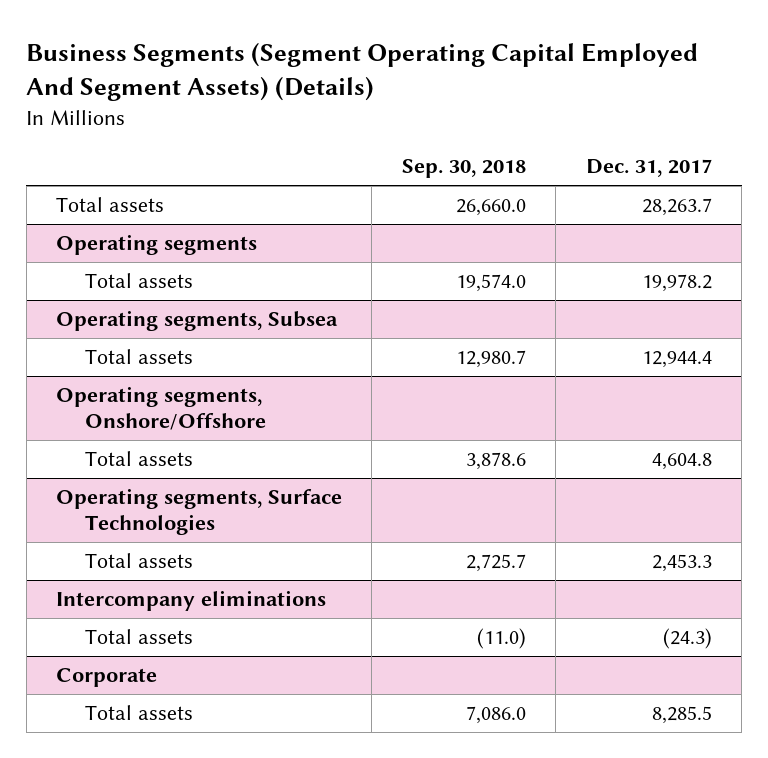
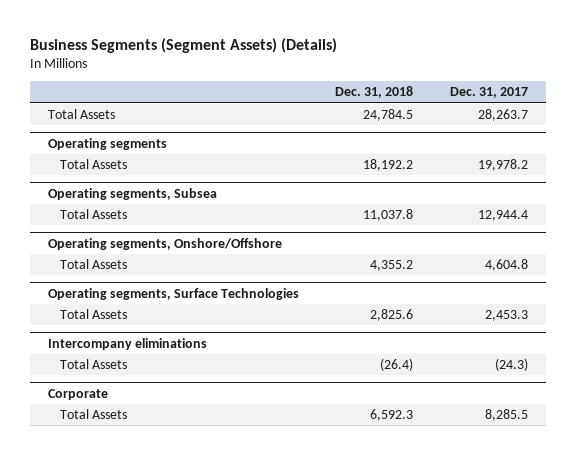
- Business Segments (Segment Operating Capital Employed And Segment Assets) (Details)
+ Business Segments (Segment Assets) (Details)
- | Sep. 30, 2018 | Dec. 31, 2017
+ | Dec. 31, 2018 | Dec. 31, 2017
- Total assets | 26,660.0 | 28,263.7
+ Total Assets | 24,784.5 | 28,263.7
@ Operating segments
- Total assets | 19,574.0 | 19,978.2
+ Total Assets | 18,192.2 | 19,978.2
@ Operating segments, Subsea
- Total assets | 12,980.7 | 12,944.4
+ Total Assets | 11,037.8 | 12,944.4
@ Operating segments, Onshore/Offshore
- Total assets | 3,878.6 | 4,604.8
+ Total Assets | 4,355.2 | 4,604.8
@ Operating segments, Surface Technologies
- Total assets | 2,725.7 | 2,453.3
+ Total Assets | 2,825.6 | 2,453.3
@ Intercompany eliminations
- Total assets | (11.0) | (24.3)
+ Total Assets | (26.4) | (24.3)
@ Corporate
- Total assets | 7,086.0 | 8,285.5
+ Total Assets | 6,592.3 | 8,285.5

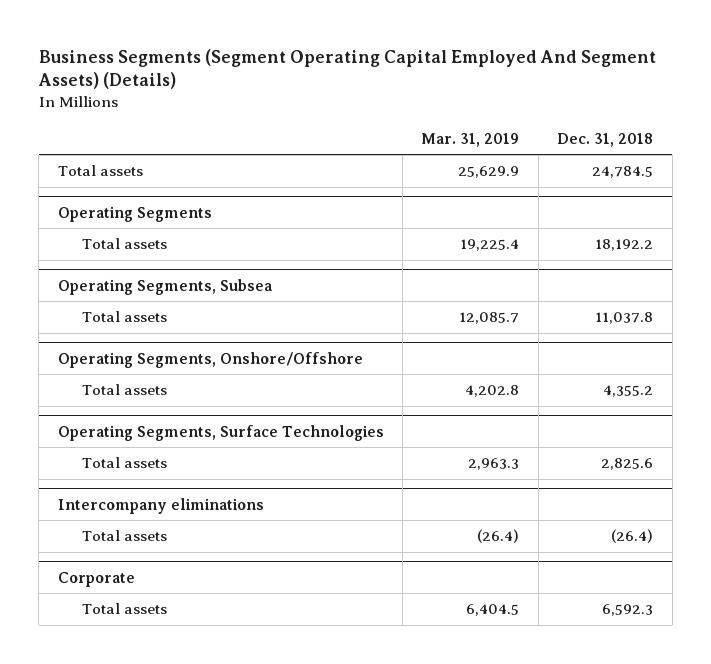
- Business Segments (Segment Assets) (Details)
+ Business Segments (Segment Operating Capital Employed And Segment Assets) (Details)
- | Dec. 31, 2018 | Dec. 31, 2017
+ | Mar. 31, 2019 | Dec. 31, 2018
- Total Assets | 24,784.5 | 28,263.7
- Operating segments
- Total Assets | 18,192.2 | 19,978.2
- Operating segments, Subsea
- Total Assets | 11,037.8 | 12,944.4
- Operating segments, Onshore/Offshore
- Total Assets | 4,355.2 | 4,604.8
- Operating segments, Surface Technologies
- Total Assets | 2,825.6 | 2,453.3
+ Total assets | 25,629.9 | 24,784.5
+ Operating Segments
+ Total assets | 19,225.4 | 18,192.2
+ Operating Segments, Subsea
+ Total assets | 12,085.7 | 11,037.8
+ Operating Segments, Onshore/Offshore
+ Total assets | 4,202.8 | 4,355.2
+ Operating Segments, Surface Technologies
+ Total assets | 2,963.3 | 2,825.6
@ Intercompany eliminations
- Total Assets | (26.4) | (24.3)
+ Total assets | (26.4) | (26.4)
@ Corporate
- Total Assets | 6,592.3 | 8,285.5
+ Total assets | 6,404.5 | 6,592.3

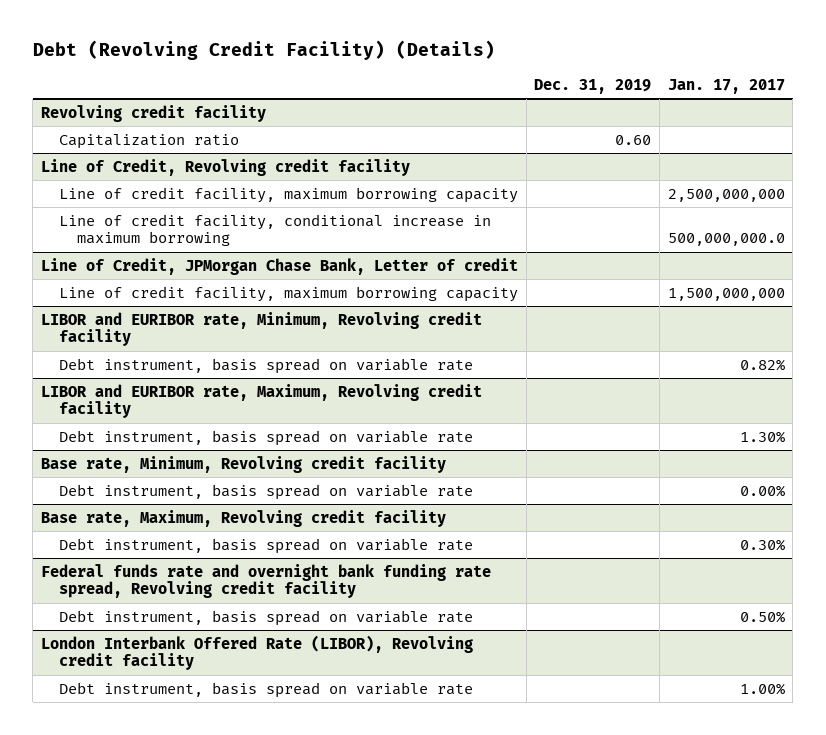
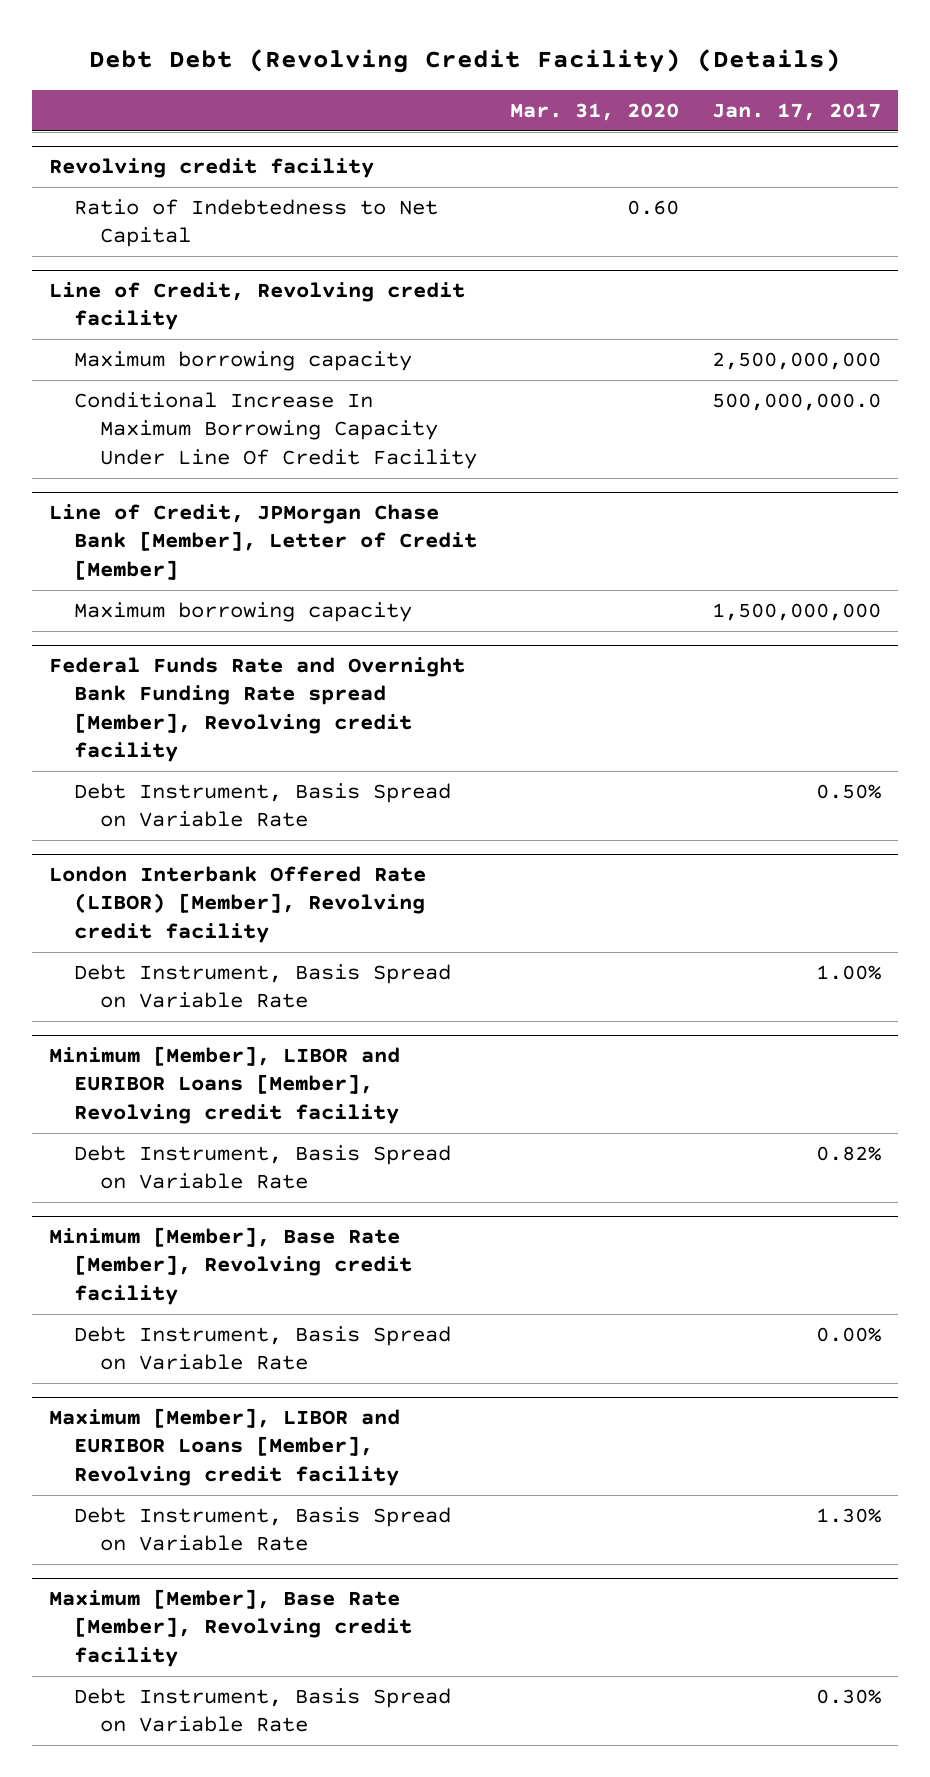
- Debt (Revolving Credit Facility) (Details)
+ Debt Debt (Revolving Credit Facility) (Details)
- | Dec. 31, 2019 | Jan. 17, 2017
+ | Mar. 31, 2020 | Jan. 17, 2017
@ Revolving credit facility
- Capitalization ratio | 0.60 |
+ Ratio of Indebtedness to Net Capital | 0.60 |
@ Line of Credit, Revolving credit facility
- Line of credit facility, maximum borrowing capacity | | 2,500,000,000
- Line of credit facility, conditional increase in maximum borrowing | | 500,000,000.0
- Line of Credit, JPMorgan Chase Bank, Letter of credit
- Line of credit facility, maximum borrowing capacity | | 1,500,000,000
- LIBOR and EURIBOR rate, Minimum, Revolving credit facility
- Debt instrument, basis spread on variable rate | | 0.82%
- LIBOR and EURIBOR rate, Maximum, Revolving credit facility
- Debt instrument, basis spread on variable rate | | 1.30%
- Base rate, Minimum, Revolving credit facility
- Debt instrument, basis spread on variable rate | | 0.00%
- Base rate, Maximum, Revolving credit facility
- Debt instrument, basis spread on variable rate | | 0.30%
- Federal funds rate and overnight bank funding rate spread, Revolving credit facility
- Debt instrument, basis spread on variable rate | | 0.50%
- London Interbank Offered Rate (LIBOR), Revolving credit facility
- Debt instrument, basis spread on variable rate | | 1.00%
@ Line of Credit, Revolving credit facility
+ Maximum borrowing capacity | | 2,500,000,000
+ Conditional Increase In Maximum Borrowing Capacity Under Line Of Credit Facility | | 500,000,000.0
+ Line of Credit, JPMorgan Chase Bank [Member], Letter of Credit [Member]
+ Maximum borrowing capacity | | 1,500,000,000
+ Federal Funds Rate and Overnight Bank Funding Rate spread [Member], Revolving credit facility
+ Debt Instrument, Basis Spread on Variable Rate | | 0.50%
+ London Interbank Offered Rate (LIBOR) [Member], Revolving credit facility
+ Debt Instrument, Basis Spread on Variable Rate | | 1.00%
+ Minimum [Member], LIBOR and EURIBOR Loans [Member], Revolving credit facility
+ Debt Instrument, Basis Spread on Variable Rate | | 0.82%
+ Minimum [Member], Base Rate [Member], Revolving credit facility
+ Debt Instrument, Basis Spread on Variable Rate | | 0.00%
+ Maximum [Member], LIBOR and EURIBOR Loans [Member], Revolving credit facility
+ Debt Instrument, Basis Spread on Variable Rate | | 1.30%
+ Maximum [Member], Base Rate [Member], Revolving credit facility
+ Debt Instrument, Basis Spread on Variable Rate | | 0.30%

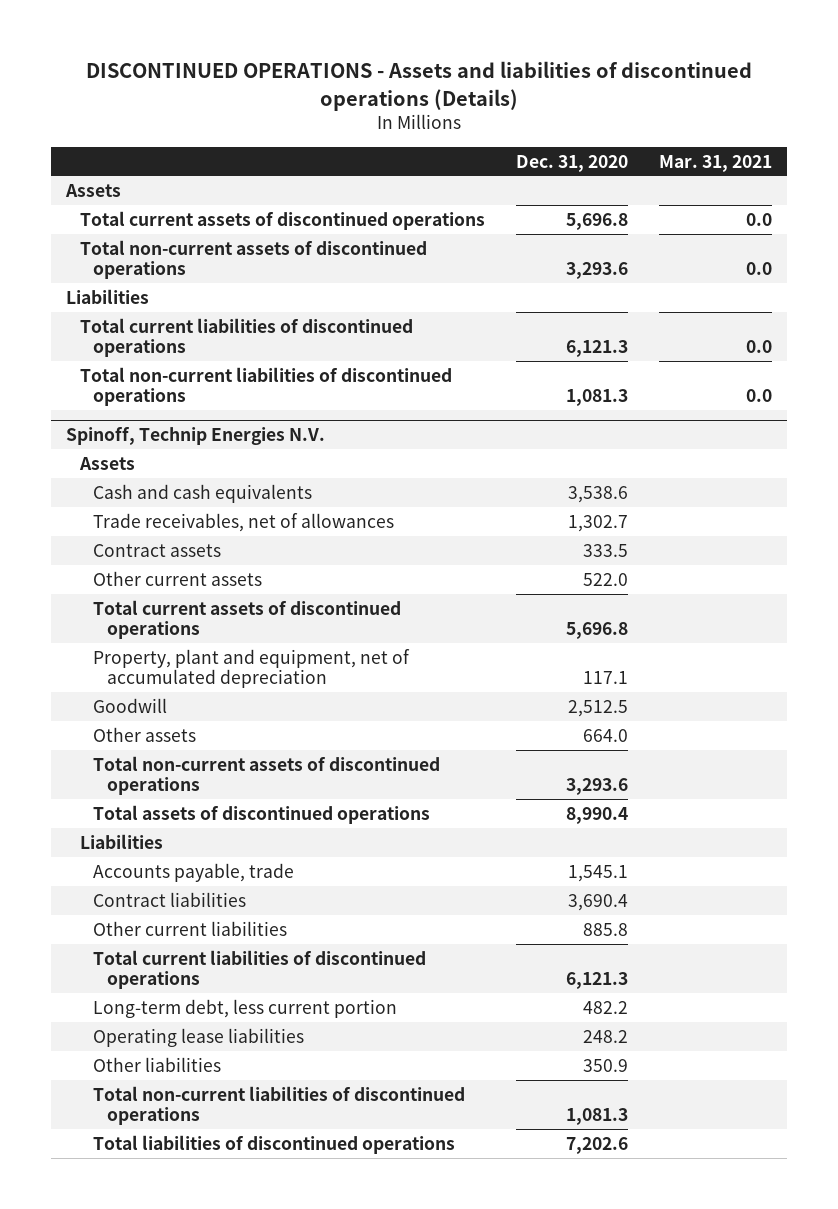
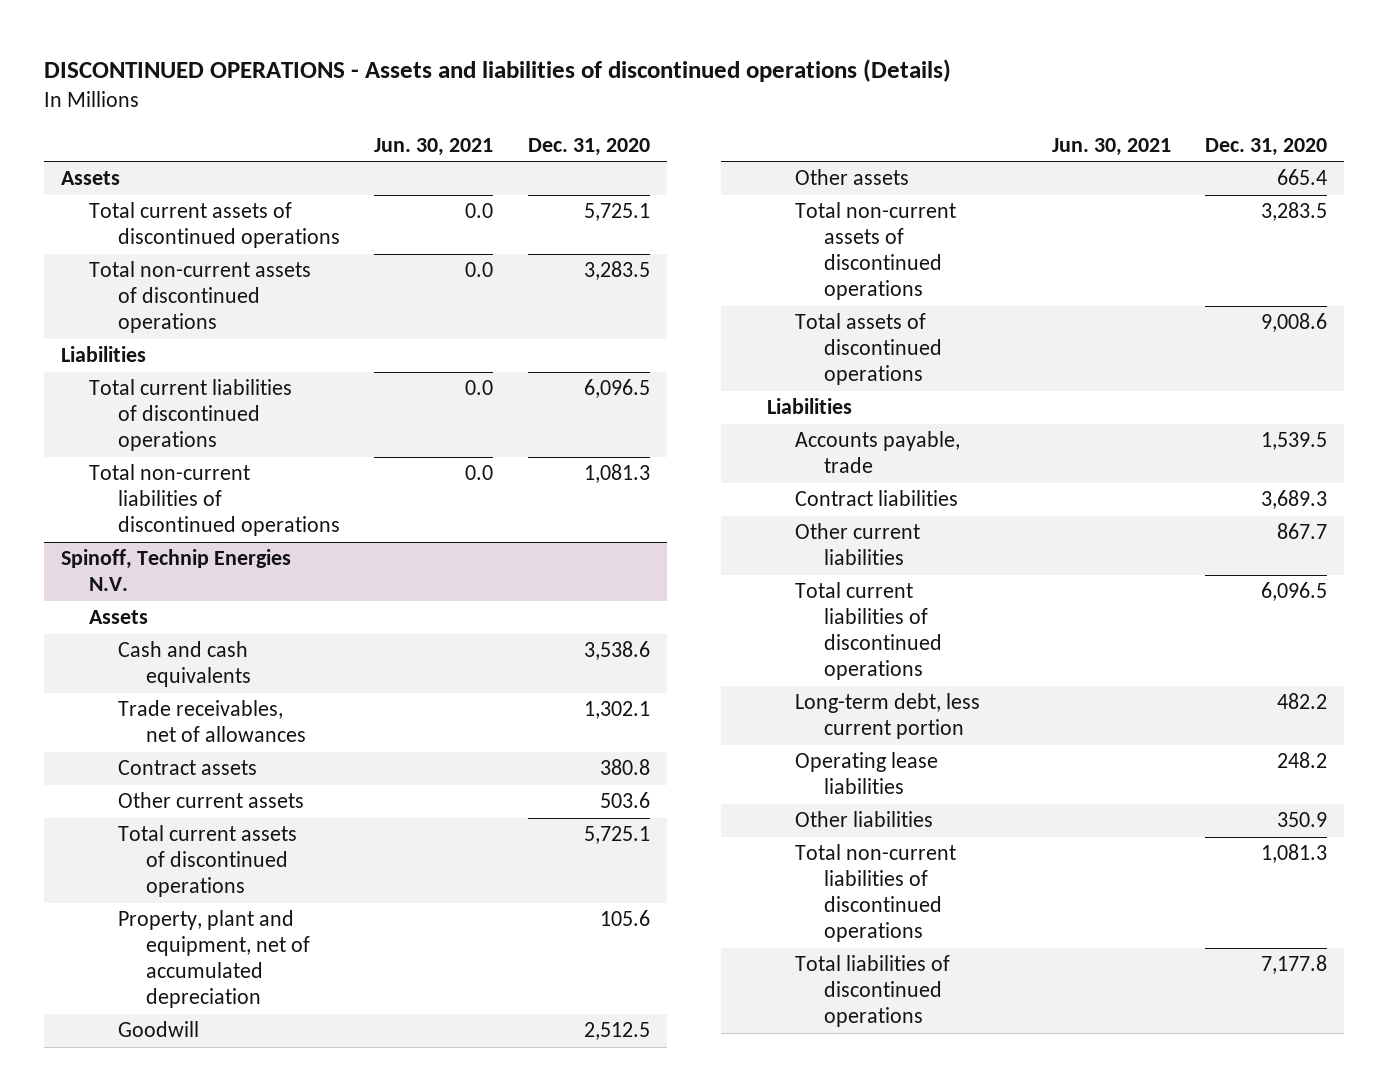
- | Dec. 31, 2020 | Mar. 31, 2021
+ | Jun. 30, 2021 | Dec. 31, 2020
- Total current assets of discontinued operations | 5,696.8 | 0.0
- Total non-current assets of discontinued operations | 3,293.6 | 0.0
+ Total current assets of discontinued operations | 0.0 | 5,725.1
+ Total non-current assets of discontinued operations | 0.0 | 3,283.5
- Total current liabilities of discontinued operations | 6,121.3 | 0.0
+ Total current liabilities of discontinued operations | 0.0 | 6,096.5
@ Spinoff, Technip Energies N.V.
- Trade receivables, net of allowances | 1,302.7 |
- Contract assets | 333.5 |
- Other current assets | 522.0 |
- Total current assets of discontinued operations | 5,696.8 |
- Property, plant and equipment, net of accumulated depreciation | 117.1 |
+ Trade receivables, net of allowances | | 1,302.1
+ Contract assets | | 380.8
+ Other current assets | | 503.6
+ Total current assets of discontinued operations | | 5,725.1
+ Property, plant and equipment, net of accumulated depreciation | | 105.6
- Other assets | 664.0 |
- Total non-current assets of discontinued operations | 3,293.6 |
- Total assets of discontinued operations | 8,990.4 |
+ Other assets | | 665.4
+ Total non-current assets of discontinued operations | | 3,283.5
+ Total assets of discontinued operations | | 9,008.6
- Accounts payable, trade | 1,545.1 |
- Contract liabilities | 3,690.4 |
- Other current liabilities | 885.8 |
- Total current liabilities of discontinued operations | 6,121.3 |
+ Accounts payable, trade | | 1,539.5
+ Contract liabilities | | 3,689.3
+ Other current liabilities | | 867.7
+ Total current liabilities of discontinued operations | | 6,096.5
- Total liabilities of discontinued operations | 7,202.6 |
+ Total liabilities of discontinued operations | | 7,177.8

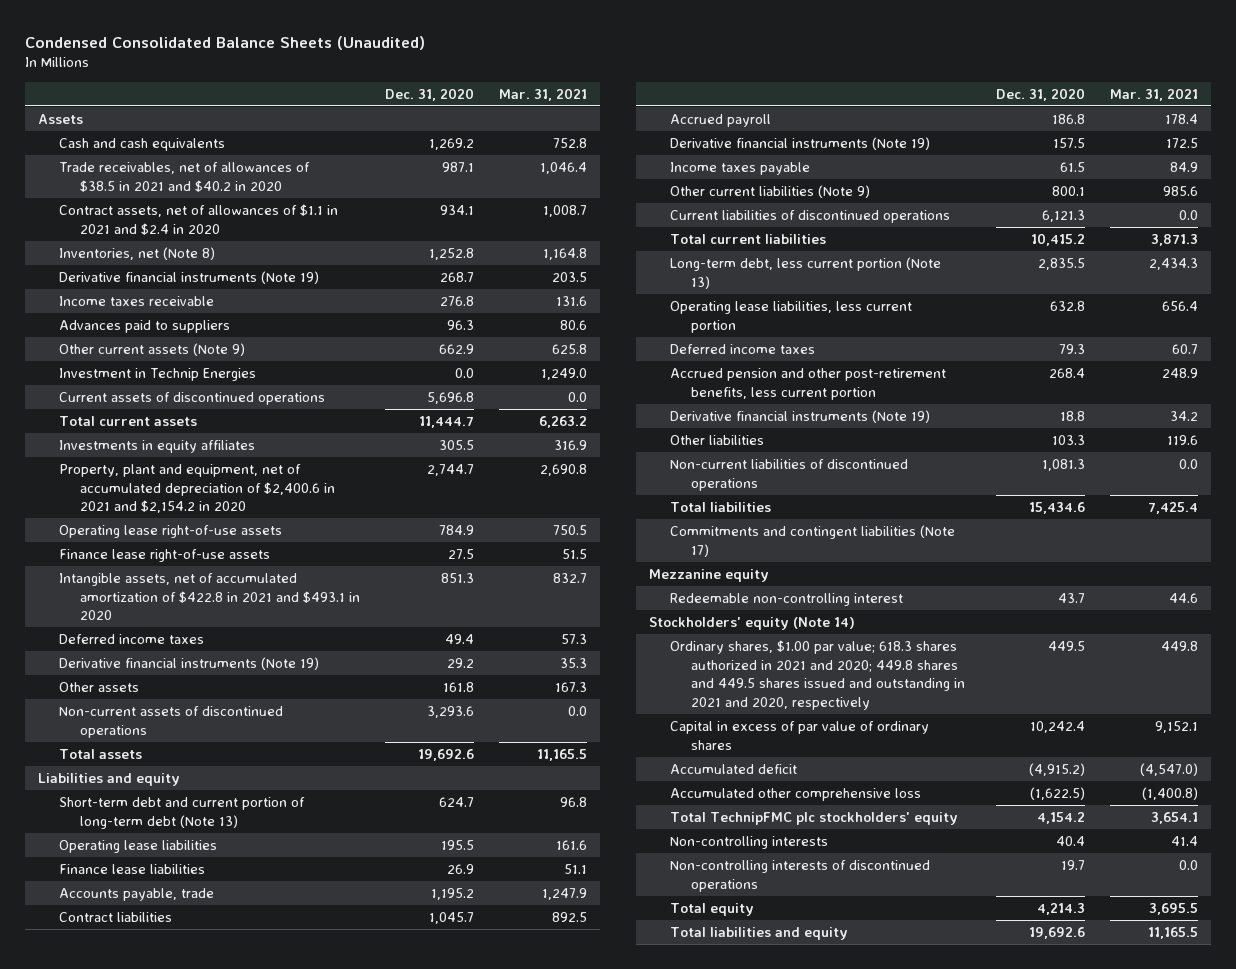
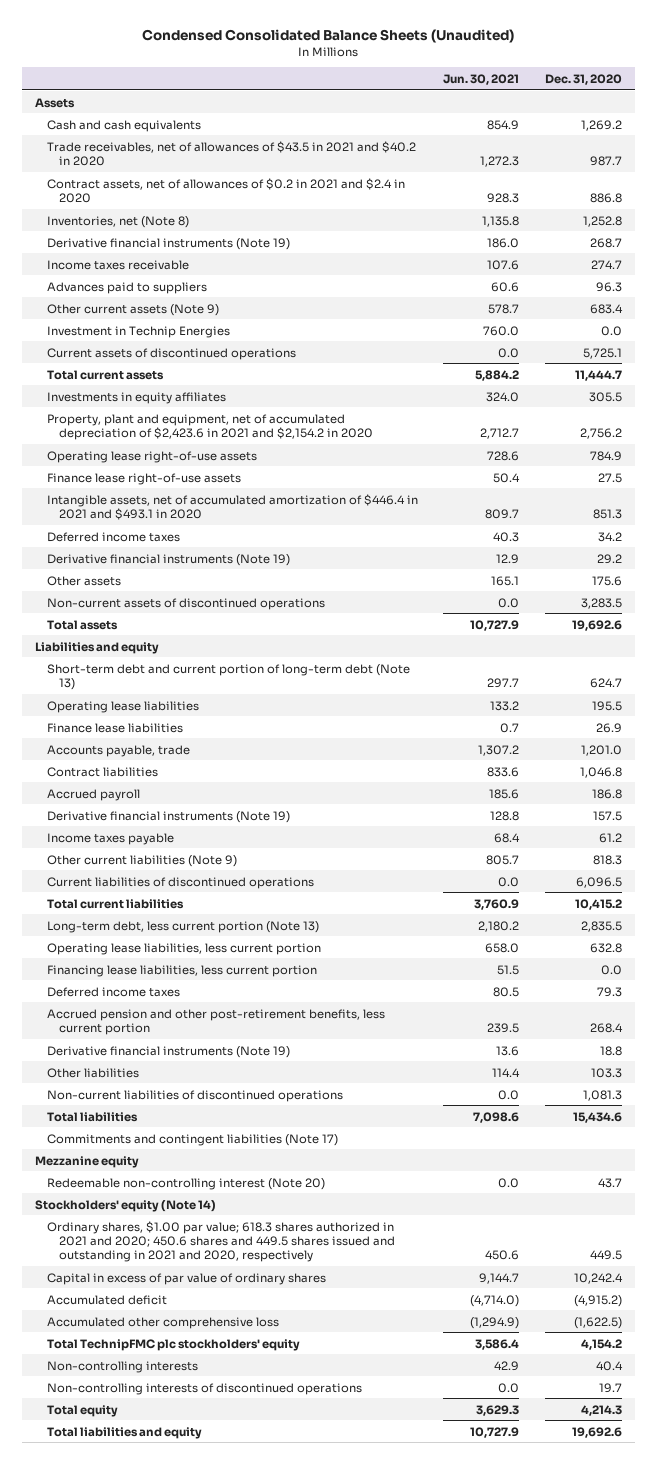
- | Dec. 31, 2020 | Mar. 31, 2021
+ | Jun. 30, 2021 | Dec. 31, 2020
- Trade receivables, net of allowances of $38.5 in 2021 and $40.2 in 2020 | 987.1 | 1,046.4
- Contract assets, net of allowances of $1.1 in 2021 and $2.4 in 2020 | 934.1 | 1,008.7
+ Trade receivables, net of allowances of $43.5 in 2021 and $40.2 in 2020 | 1,272.3 | 987.7
+ Contract assets, net of allowances of $0.2 in 2021 and $2.4 in 2020 | 928.3 | 886.8
- Income taxes receivable | 276.8 | 131.6
+ Income taxes receivable | 107.6 | 274.7
- Other current assets (Note 9) | 662.9 | 625.8
+ Other current assets (Note 9) | 578.7 | 683.4
- Current assets of discontinued operations | 5,696.8 | 0.0
+ Current assets of discontinued operations | 0.0 | 5,725.1
- Property, plant and equipment, net of accumulated depreciation of $2,400.6 in 2021 and $2,154.2 in 2020 | 2,744.7 | 2,690.8
+ Property, plant and equipment, net of accumulated depreciation of $2,423.6 in 2021 and $2,154.2 in 2020 | 2,712.7 | 2,756.2
- Intangible assets, net of accumulated amortization of $422.8 in 2021 and $493.1 in 2020 | 851.3 | 832.7
- Deferred income taxes | 49.4 | 57.3
+ Intangible assets, net of accumulated amortization of $446.4 in 2021 and $493.1 in 2020 | 809.7 | 851.3
+ Deferred income taxes | 40.3 | 34.2
- Other assets | 161.8 | 167.3
- Non-current assets of discontinued operations | 3,293.6 | 0.0
+ Other assets | 165.1 | 175.6
+ Non-current assets of discontinued operations | 0.0 | 3,283.5
- Accounts payable, trade | 1,195.2 | 1,247.9
- Contract liabilities | 1,045.7 | 892.5
+ Accounts payable, trade | 1,307.2 | 1,201.0
+ Contract liabilities | 833.6 | 1,046.8
- Income taxes payable | 61.5 | 84.9
- Other current liabilities (Note 9) | 800.1 | 985.6
- Current liabilities of discontinued operations | 6,121.3 | 0.0
+ Income taxes payable | 68.4 | 61.2
+ Other current liabilities (Note 9) | 805.7 | 818.3
+ Current liabilities of discontinued operations | 0.0 | 6,096.5
+ Financing lease liabilities, less current portion | 51.5 | 0.0
- Redeemable non-controlling interest | 43.7 | 44.6
+ Redeemable non-controlling interest (Note 20) | 0.0 | 43.7
- Ordinary shares, $1.00 par value; 618.3 shares authorized in 2021 and 2020; 449.8 shares and 449.5 shares issued and outstanding in 2021 and 2020, respectively | 449.5 | 449.8
+ Ordinary shares, $1.00 par value; 618.3 shares authorized in 2021 and 2020; 450.6 shares and 449.5 shares issued and outstanding in 2021 and 2020, respectively | 450.6 | 449.5

